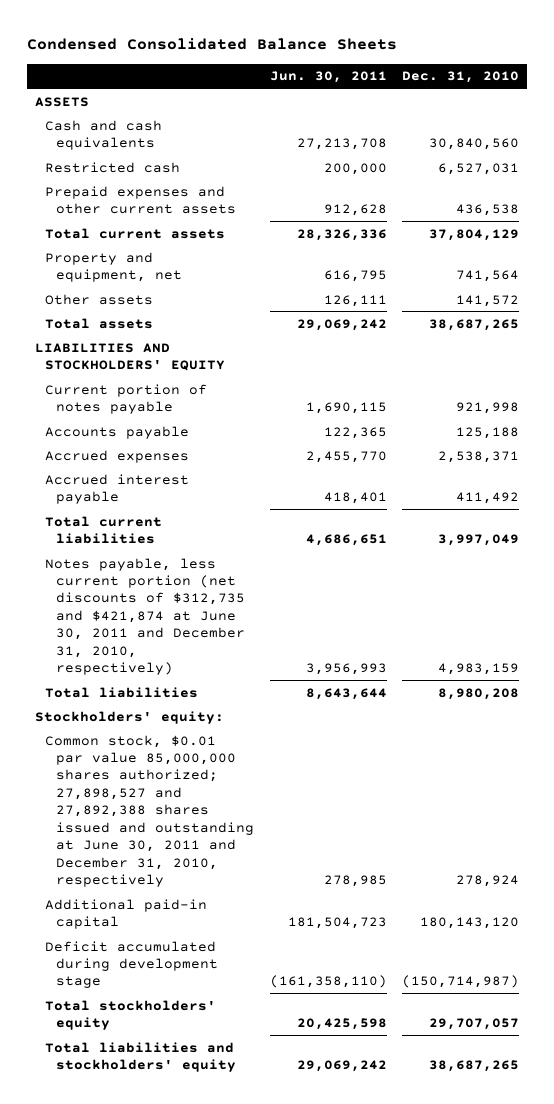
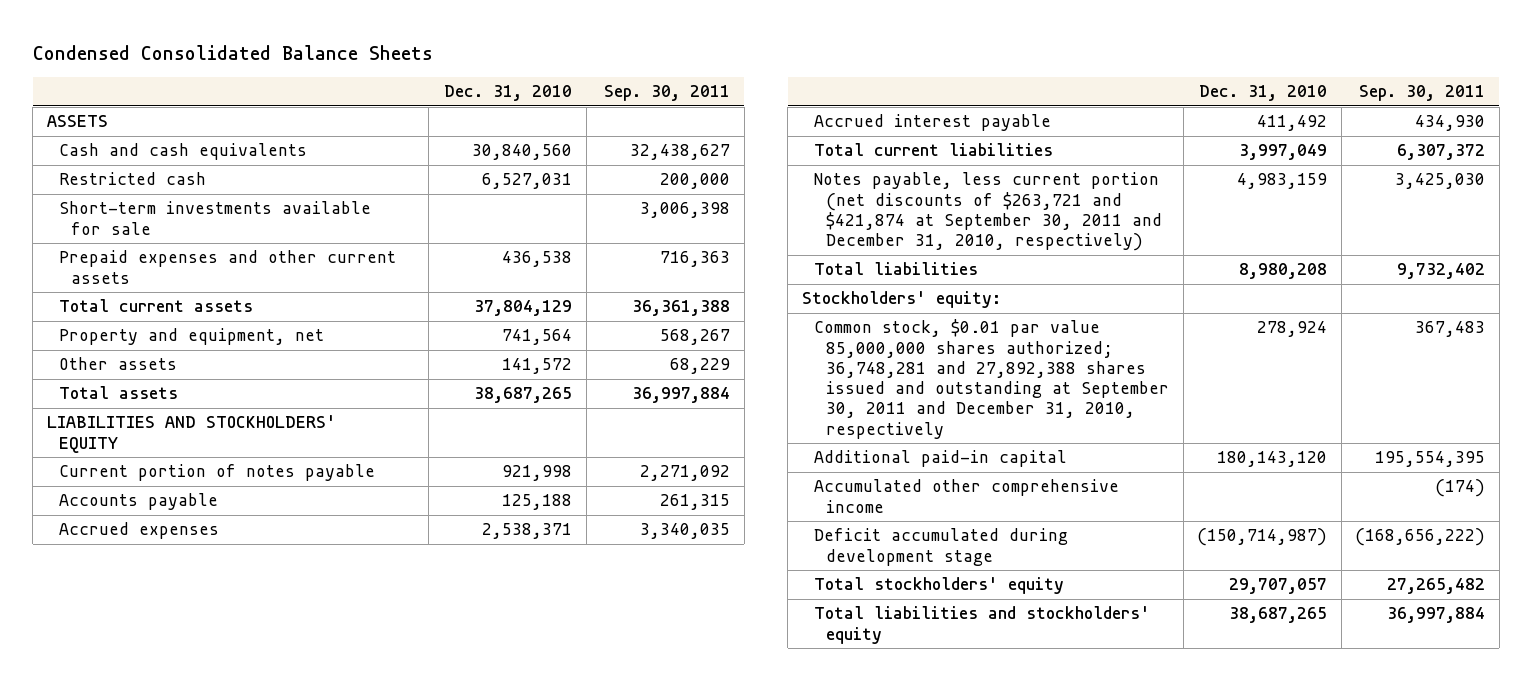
- | Jun. 30, 2011 | Dec. 31, 2010
+ | Dec. 31, 2010 | Sep. 30, 2011
+ Short-term investments available for sale | | 3,006,398
- Notes payable, less current portion (net discounts of $312,735 and $421,874 at June 30, 2011 and December 31, 2010, respectively) | 3,956,993 | 4,983,159
+ Notes payable, less current portion (net discounts of $263,721 and $421,874 at September 30, 2011 and December 31, 2010, respectively) | 4,983,159 | 3,425,030
- Common stock, $0.01 par value 85,000,000 shares authorized; 27,898,527 and 27,892,388 shares issued and outstanding at June 30, 2011 and December 31, 2010, respectively | 278,985 | 278,924
+ Common stock, $0.01 par value 85,000,000 shares authorized; 36,748,281 and 27,892,388 shares issued and outstanding at September 30, 2011 and December 31, 2010, respectively | 278,924 | 367,483
+ Accumulated other comprehensive income | | (174)

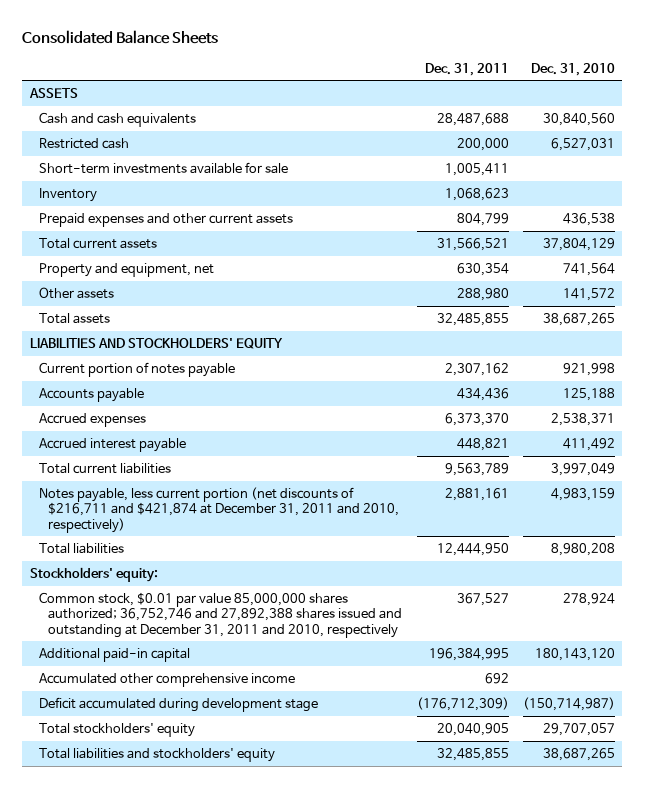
- Condensed Consolidated Balance Sheets
+ Consolidated Balance Sheets
- | Dec. 31, 2010 | Sep. 30, 2011
+ | Dec. 31, 2011 | Dec. 31, 2010
+ Inventory | 1,068,623 |
- Notes payable, less current portion (net discounts of $263,721 and $421,874 at September 30, 2011 and December 31, 2010, respectively) | 4,983,159 | 3,425,030
+ Notes payable, less current portion (net discounts of $216,711 and $421,874 at December 31, 2011 and 2010, respectively) | 2,881,161 | 4,983,159
- Common stock, $0.01 par value 85,000,000 shares authorized; 36,748,281 and 27,892,388 shares issued and outstanding at September 30, 2011 and December 31, 2010, respectively | 278,924 | 367,483
+ Common stock, $0.01 par value 85,000,000 shares authorized; 36,752,746 and 27,892,388 shares issued and outstanding at December 31, 2011 and 2010, respectively | 367,527 | 278,924

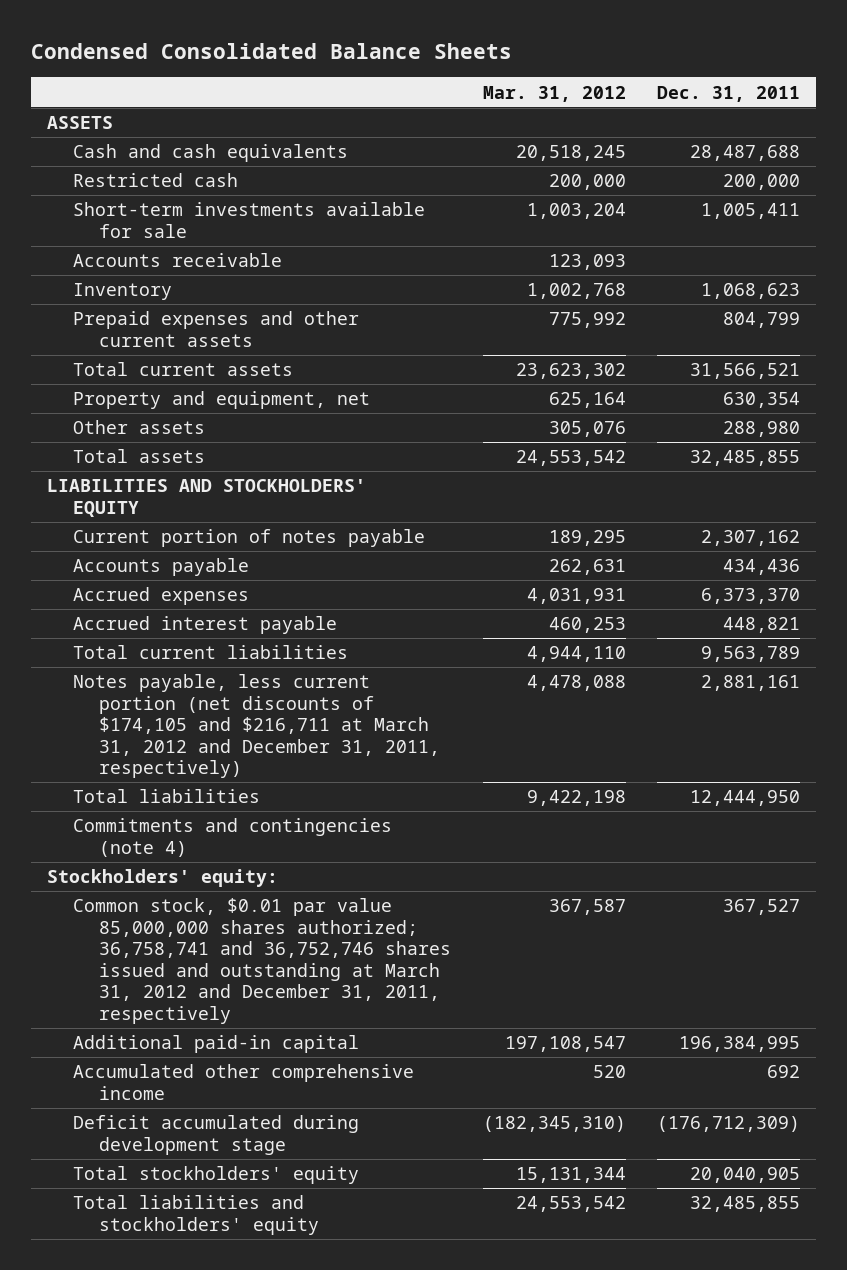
- Consolidated Balance Sheets
+ Condensed Consolidated Balance Sheets
- | Dec. 31, 2011 | Dec. 31, 2010
+ | Mar. 31, 2012 | Dec. 31, 2011
+ Accounts receivable | 123,093 |
- Notes payable, less current portion (net discounts of $216,711 and $421,874 at December 31, 2011 and 2010, respectively) | 2,881,161 | 4,983,159
+ Notes payable, less current portion (net discounts of $174,105 and $216,711 at March 31, 2012 and December 31, 2011, respectively) | 4,478,088 | 2,881,161
+ Commitments and contingencies (note 4)
- Common stock, $0.01 par value 85,000,000 shares authorized; 36,752,746 and 27,892,388 shares issued and outstanding at December 31, 2011 and 2010, respectively | 367,527 | 278,924
+ Common stock, $0.01 par value 85,000,000 shares authorized; 36,758,741 and 36,752,746 shares issued and outstanding at March 31, 2012 and December 31, 2011, respectively | 367,587 | 367,527

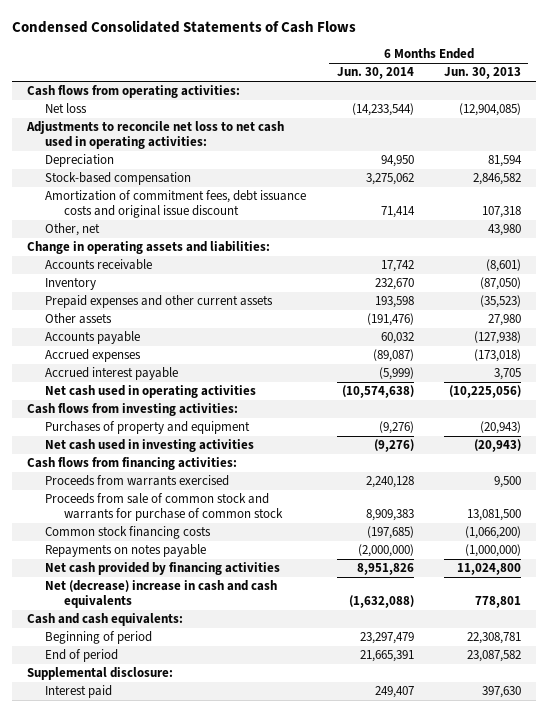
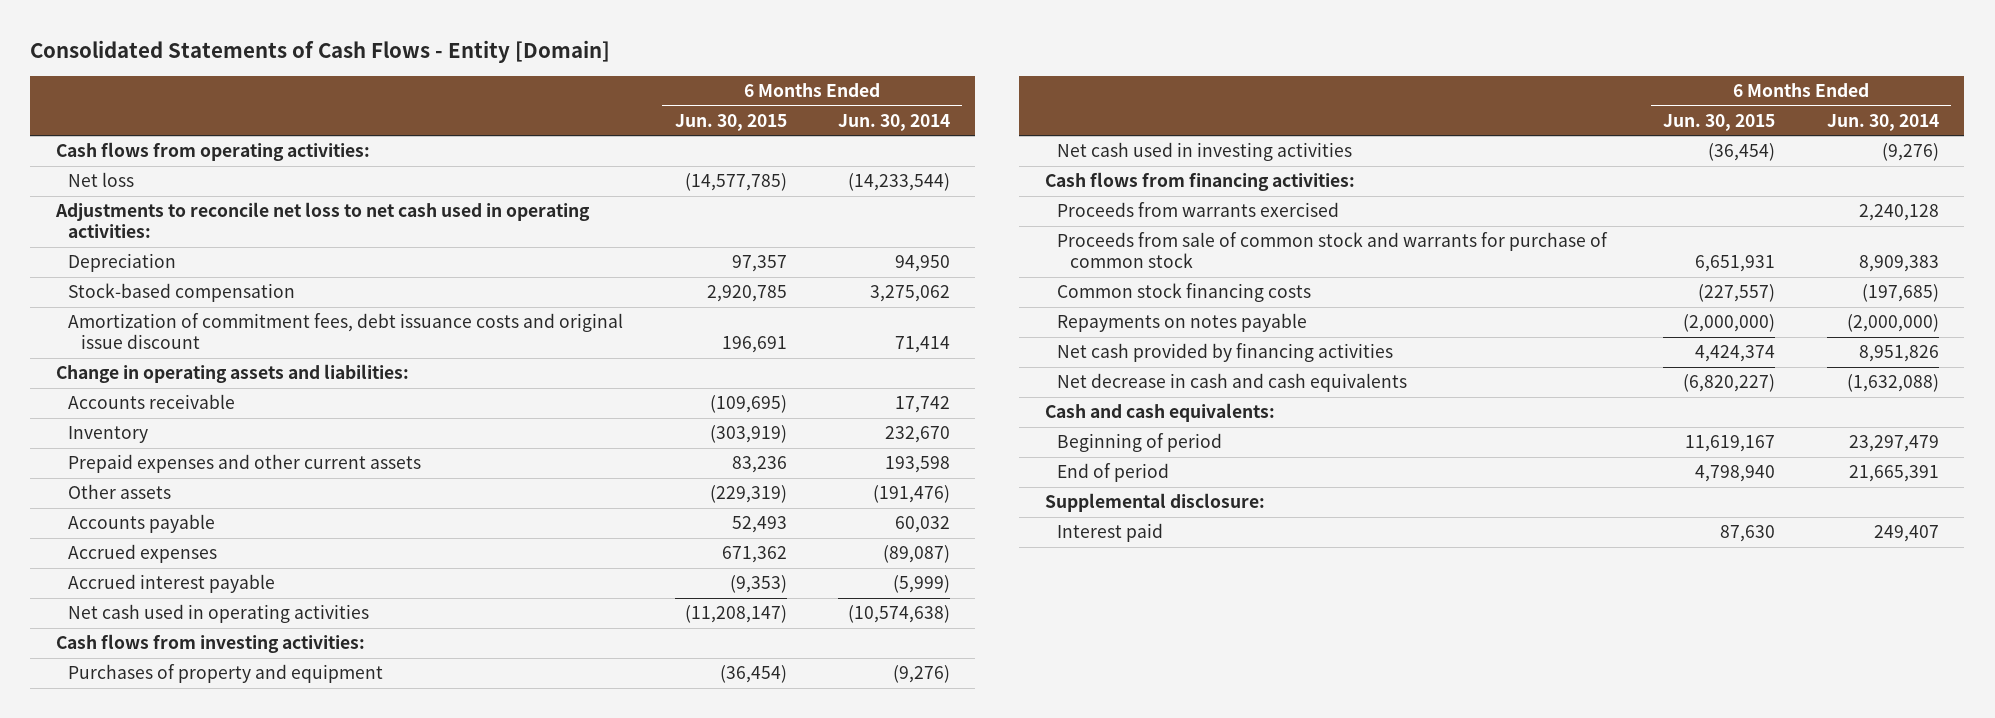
- Condensed Consolidated Statements of Cash Flows
+ Consolidated Statements of Cash Flows - Entity [Domain]
- | 6 Months Ended Jun. 30, 2014 | 6 Months Ended Jun. 30, 2013
+ | 6 Months Ended Jun. 30, 2015 | 6 Months Ended Jun. 30, 2014
- Other, net | | 43,980
- Net (decrease) increase in cash and cash equivalents | (1,632,088) | 778,801
+ Net decrease in cash and cash equivalents | (6,820,227) | (1,632,088)

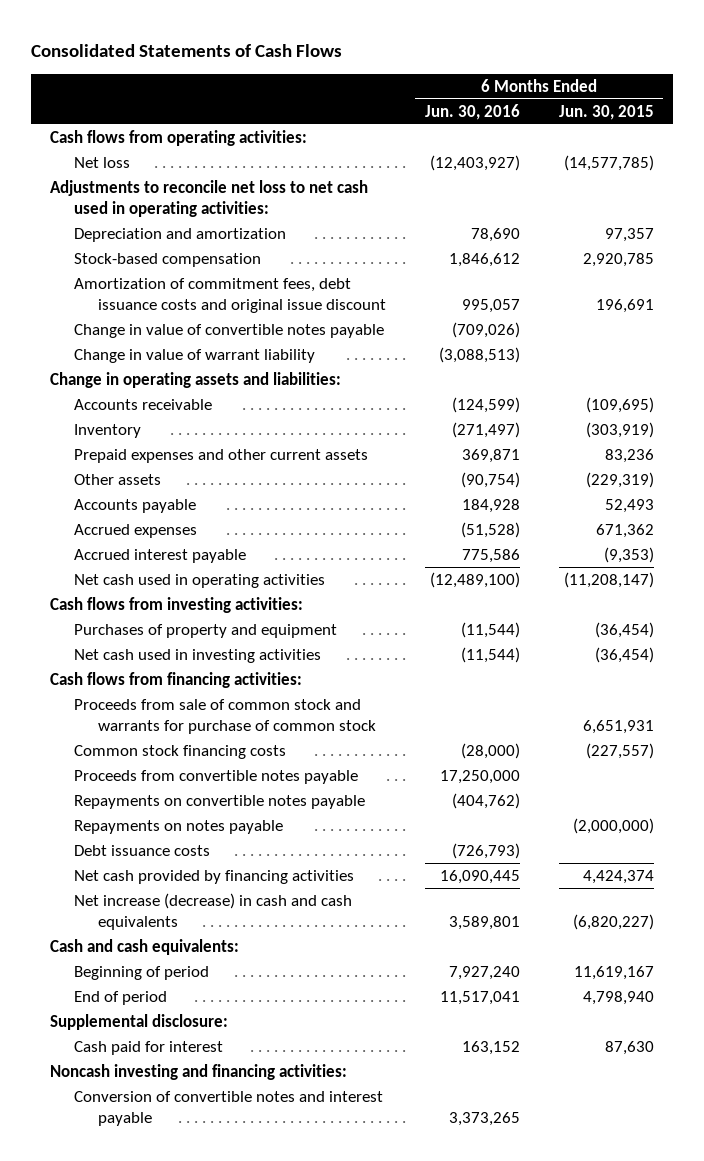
- Consolidated Statements of Cash Flows - Entity [Domain]
+ Consolidated Statements of Cash Flows
- | 6 Months Ended Jun. 30, 2015 | 6 Months Ended Jun. 30, 2014
+ | 6 Months Ended Jun. 30, 2016 | 6 Months Ended Jun. 30, 2015
- Depreciation | 97,357 | 94,950
+ Depreciation and amortization | 78,690 | 97,357
+ Change in value of convertible notes payable | (709,026) |
+ Change in value of warrant liability | (3,088,513) |
- Proceeds from warrants exercised | | 2,240,128
+ Proceeds from convertible notes payable | 17,250,000 |
+ Repayments on convertible notes payable | (404,762) |
+ Debt issuance costs | (726,793) |
- Net decrease in cash and cash equivalents | (6,820,227) | (1,632,088)
+ Net increase (decrease) in cash and cash equivalents | 3,589,801 | (6,820,227)
- Interest paid | 87,630 | 249,407
+ Cash paid for interest | 163,152 | 87,630
+ Noncash investing and financing activities:
+ Conversion of convertible notes and interest payable | 3,373,265 |

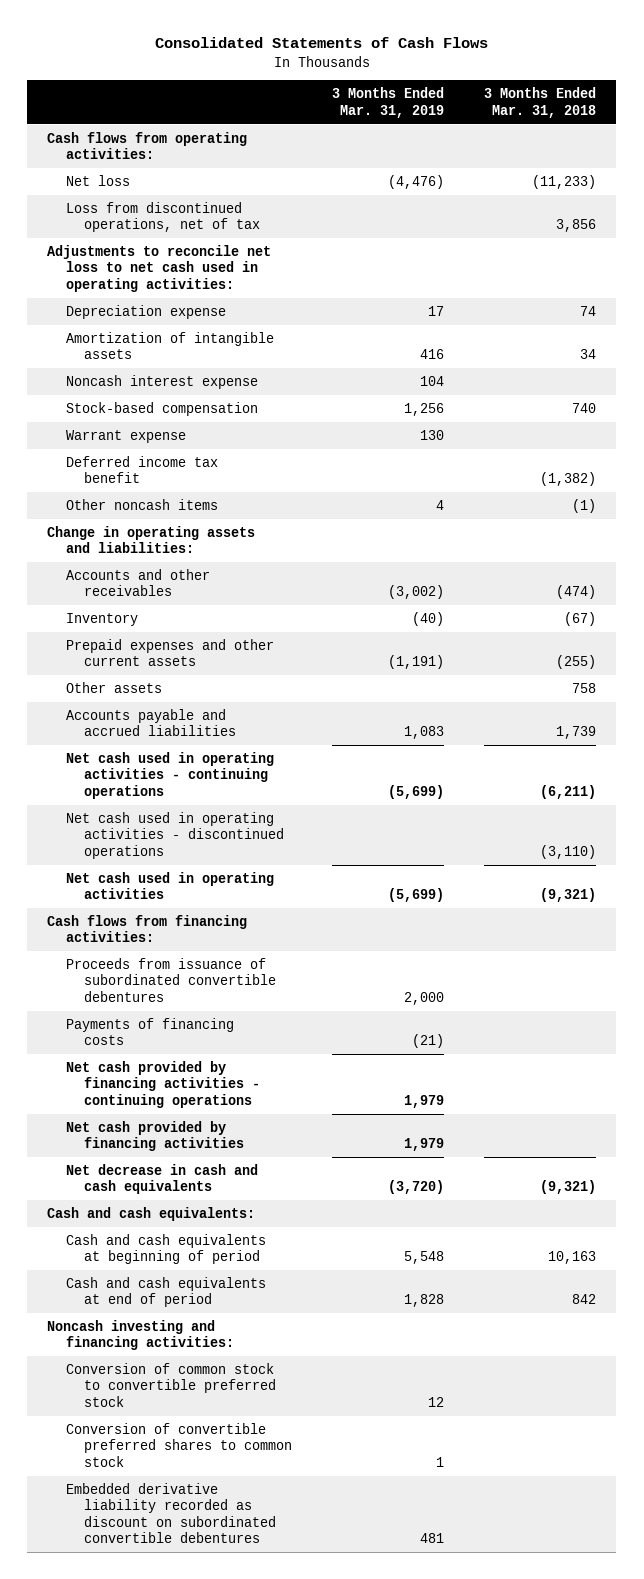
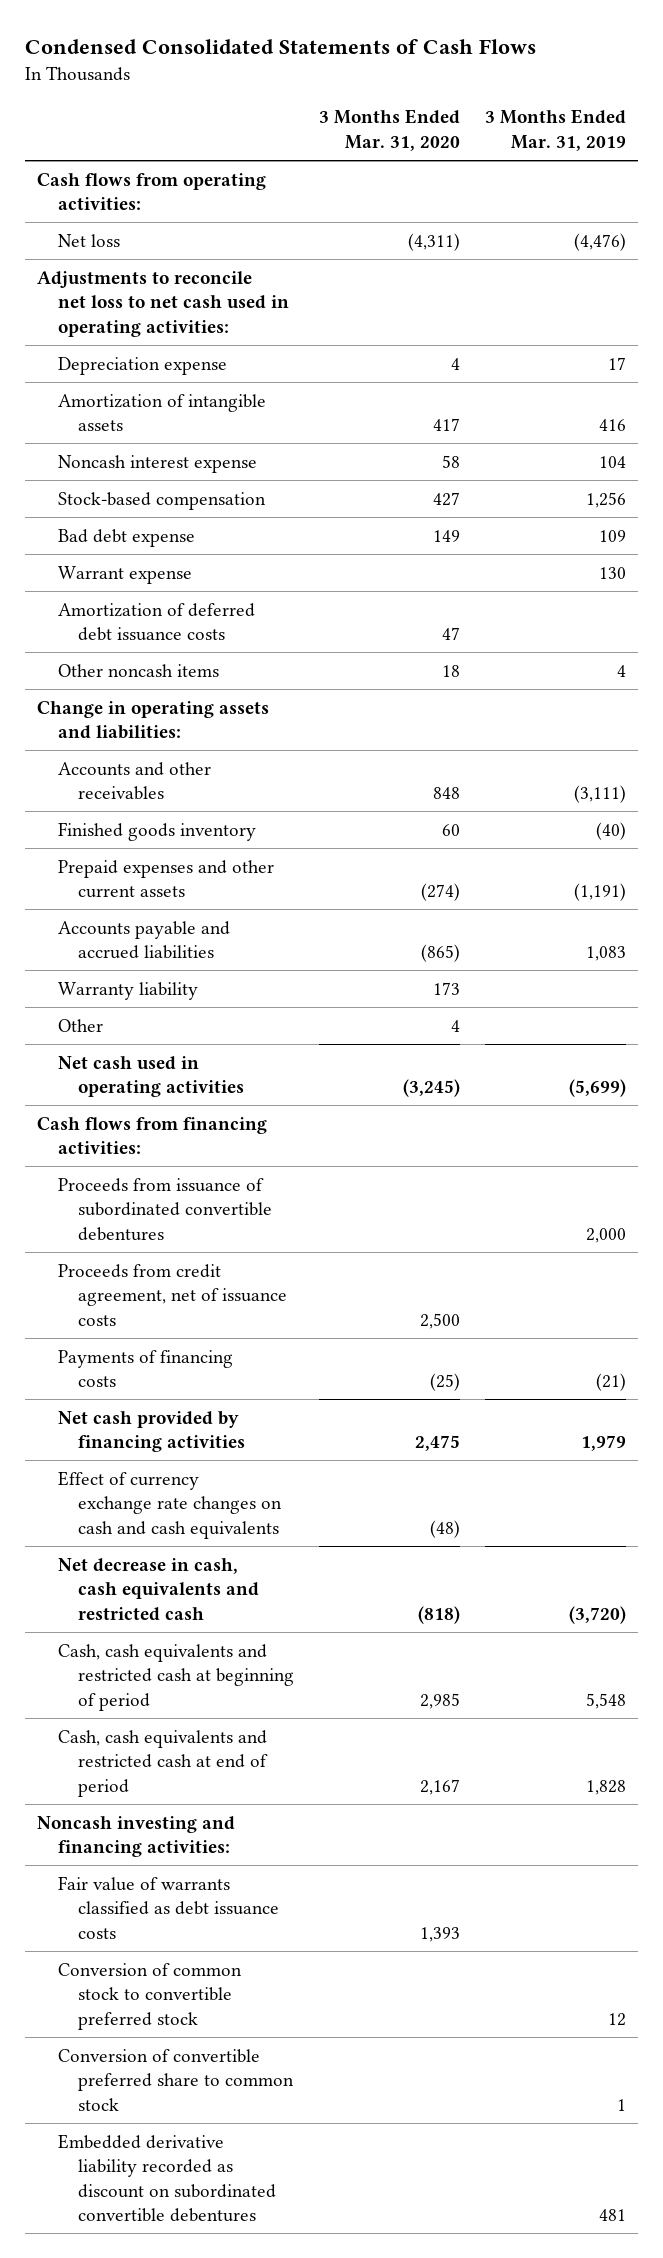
- Consolidated Statements of Cash Flows
+ Condensed Consolidated Statements of Cash Flows
- | 3 Months Ended Mar. 31, 2019 | 3 Months Ended Mar. 31, 2018
+ | 3 Months Ended Mar. 31, 2020 | 3 Months Ended Mar. 31, 2019
- Loss from discontinued operations, net of tax | | 3,856
+ Bad debt expense | 149 | 109
- Deferred income tax benefit | | (1,382)
+ Amortization of deferred debt issuance costs | 47 |
- Accounts and other receivables | (3,002) | (474)
- Inventory | (40) | (67)
+ Accounts and other receivables | 848 | (3,111)
+ Finished goods inventory | 60 | (40)
- Other assets | | 758
- Net cash used in operating activities - continuing operations | (5,699) | (6,211)
- Net cash used in operating activities - discontinued operations | | (3,110)
+ Warranty liability | 173 |
+ Other | 4 |
+ Proceeds from credit agreement, net of issuance costs | 2,500 |
- Net cash provided by financing activities - continuing operations | 1,979 |
- Net decrease in cash and cash equivalents | (3,720) | (9,321)
- Cash and cash equivalents:
- Cash and cash equivalents at beginning of period | 5,548 | 10,163
- Cash and cash equivalents at end of period | 1,828 | 842
+ Effect of currency exchange rate changes on cash and cash equivalents | (48) |
+ Net decrease in cash, cash equivalents and restricted cash | (818) | (3,720)
+ Cash, cash equivalents and restricted cash at beginning of period | 2,985 | 5,548
+ Cash, cash equivalents and restricted cash at end of period | 2,167 | 1,828
+ Fair value of warrants classified as debt issuance costs | 1,393 |
- Conversion of convertible preferred shares to common stock | 1 |
+ Conversion of convertible preferred share to common stock | | 1

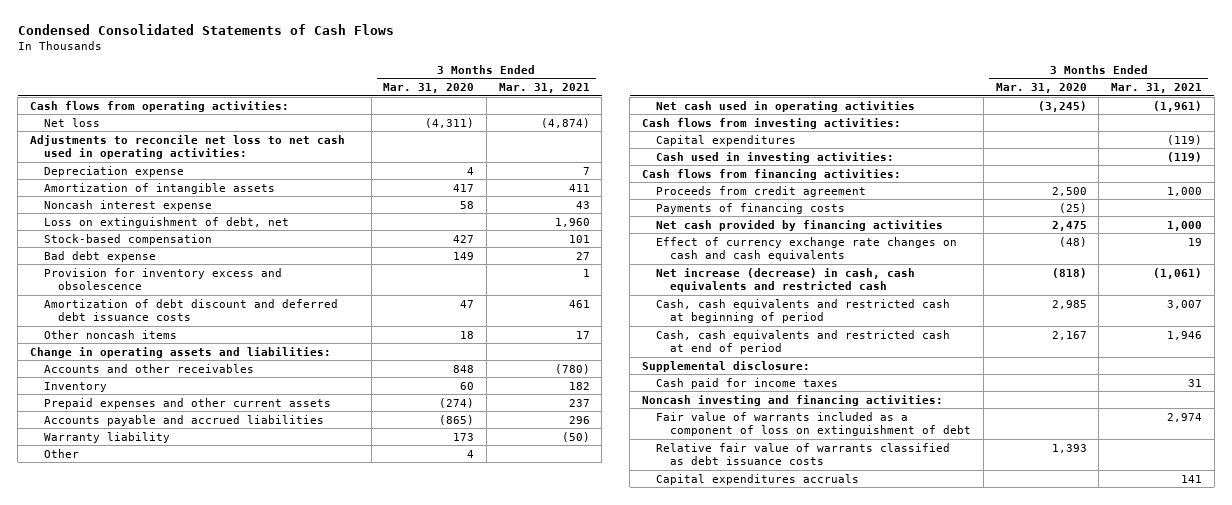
- | 3 Months Ended Mar. 31, 2020 | 3 Months Ended Mar. 31, 2019
+ | 3 Months Ended Mar. 31, 2020 | 3 Months Ended Mar. 31, 2021
+ Loss on extinguishment of debt, net | | 1,960
- Warrant expense | | 130
- Amortization of deferred debt issuance costs | 47 |
+ Provision for inventory excess and obsolescence | | 1
+ Amortization of debt discount and deferred debt issuance costs | 47 | 461
- Finished goods inventory | 60 | (40)
+ Inventory | 60 | 182
+ Cash flows from investing activities:
+ Capital expenditures | | (119)
+ Cash used in investing activities: | | (119)
- Proceeds from issuance of subordinated convertible debentures | | 2,000
- Proceeds from credit agreement, net of issuance costs | 2,500 |
+ Proceeds from credit agreement | 2,500 | 1,000
- Net decrease in cash, cash equivalents and restricted cash | (818) | (3,720)
+ Net increase (decrease) in cash, cash equivalents and restricted cash | (818) | (1,061)
+ Supplemental disclosure:
+ Cash paid for income taxes | | 31
- Fair value of warrants classified as debt issuance costs | 1,393 |
- Conversion of common stock to convertible preferred stock | | 12
- Conversion of convertible preferred share to common stock | | 1
- Embedded derivative liability recorded as discount on subordinated convertible debentures | | 481
+ Fair value of warrants included as a component of loss on extinguishment of debt | | 2,974
+ Relative fair value of warrants classified as debt issuance costs | 1,393 |
+ Capital expenditures accruals | | 141

